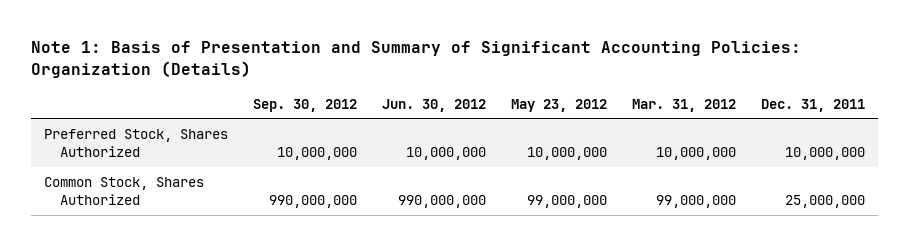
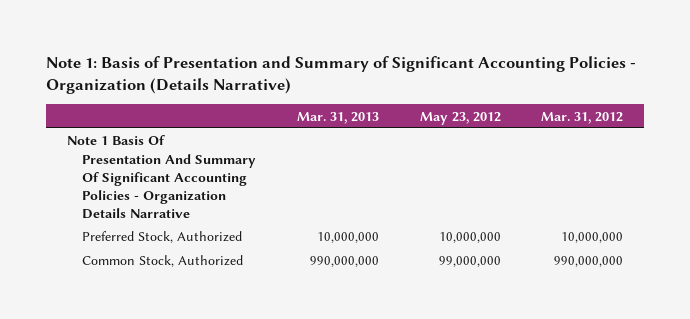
- Note 1: Basis of Presentation and Summary of Significant Accounting Policies: Organization (Details)
+ Note 1: Basis of Presentation and Summary of Significant Accounting Policies - Organization (Details Narrative)
- | Sep. 30, 2012 | Jun. 30, 2012 | May 23, 2012 | Mar. 31, 2012 | Dec. 31, 2011
+ | Mar. 31, 2013 | May 23, 2012 | Mar. 31, 2012
- Preferred Stock, Shares Authorized | 10,000,000 | 10,000,000 | 10,000,000 | 10,000,000 | 10,000,000
- Common Stock, Shares Authorized | 990,000,000 | 990,000,000 | 99,000,000 | 99,000,000 | 25,000,000
+ Note 1 Basis Of Presentation And Summary Of Significant Accounting Policies - Organization Details Narrative
+ Preferred Stock, Authorized | 10,000,000 | 10,000,000 | 10,000,000
+ Common Stock, Authorized | 990,000,000 | 99,000,000 | 990,000,000

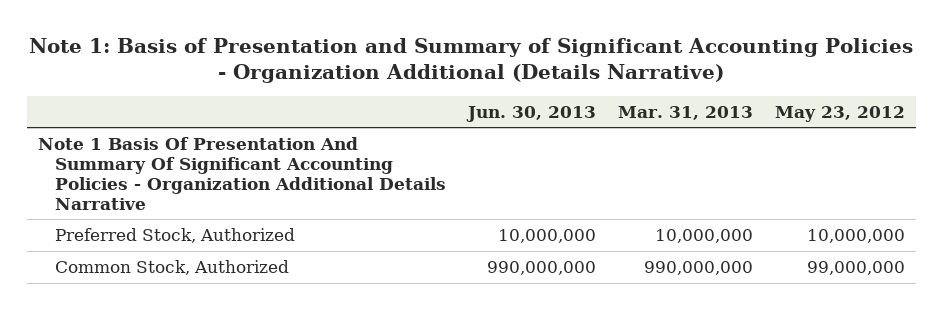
- Note 1: Basis of Presentation and Summary of Significant Accounting Policies - Organization (Details Narrative)
+ Note 1: Basis of Presentation and Summary of Significant Accounting Policies - Organization Additional (Details Narrative)
- | Mar. 31, 2013 | May 23, 2012 | Mar. 31, 2012
+ | Jun. 30, 2013 | Mar. 31, 2013 | May 23, 2012
- Note 1 Basis Of Presentation And Summary Of Significant Accounting Policies - Organization Details Narrative
+ Note 1 Basis Of Presentation And Summary Of Significant Accounting Policies - Organization Additional Details Narrative

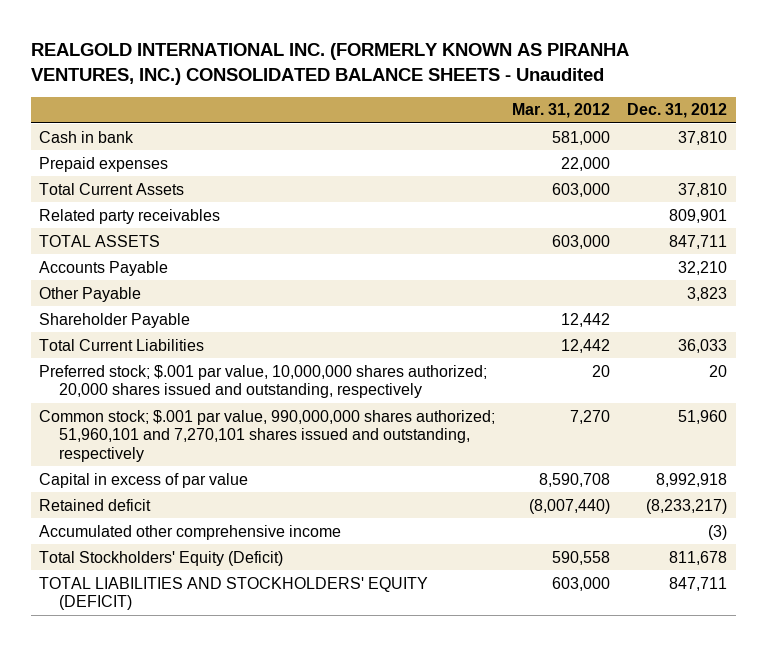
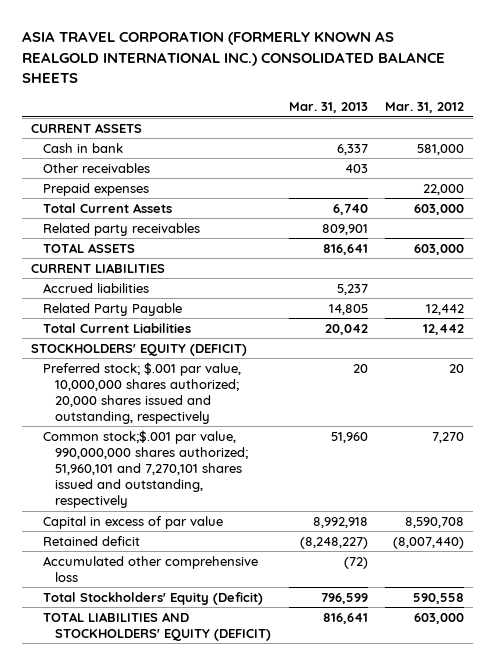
- REALGOLD INTERNATIONAL INC. (FORMERLY KNOWN AS PIRANHA VENTURES, INC.) CONSOLIDATED BALANCE SHEETS - Unaudited
+ ASIA TRAVEL CORPORATION (FORMERLY KNOWN AS REALGOLD INTERNATIONAL INC.) CONSOLIDATED BALANCE SHEETS
- | Mar. 31, 2012 | Dec. 31, 2012
+ | Mar. 31, 2013 | Mar. 31, 2012
+ CURRENT ASSETS
+ Other receivables | 403 |
- Accounts Payable | | 32,210
- Other Payable | | 3,823
- Shareholder Payable | 12,442 |
+ CURRENT LIABILITIES
+ Accrued liabilities | 5,237 |
+ Related Party Payable | 14,805 | 12,442
+ STOCKHOLDERS' EQUITY (DEFICIT)
- Common stock; $.001 par value, 990,000,000 shares authorized; 51,960,101 and 7,270,101 shares issued and outstanding, respectively | 7,270 | 51,960
+ Common stock;$.001 par value, 990,000,000 shares authorized; 51,960,101 and 7,270,101 shares issued and outstanding, respectively | 51,960 | 7,270
- Accumulated other comprehensive income | | (3)
+ Accumulated other comprehensive loss | (72) |

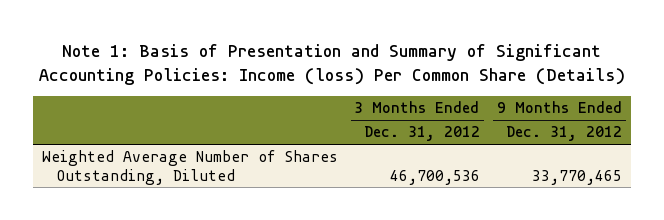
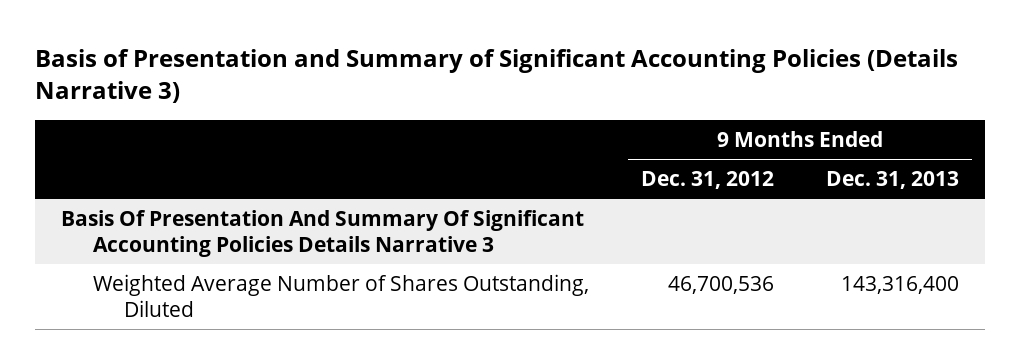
- Note 1: Basis of Presentation and Summary of Significant Accounting Policies: Income (loss) Per Common Share (Details)
+ Basis of Presentation and Summary of Significant Accounting Policies (Details Narrative 3)
- | 3 Months Ended Dec. 31, 2012 | 9 Months Ended Dec. 31, 2012
+ | 9 Months Ended Dec. 31, 2012 | 9 Months Ended Dec. 31, 2013
- Weighted Average Number of Shares Outstanding, Diluted | 46,700,536 | 33,770,465
+ Basis Of Presentation And Summary Of Significant Accounting Policies Details Narrative 3
+ Weighted Average Number of Shares Outstanding, Diluted | 46,700,536 | 143,316,400

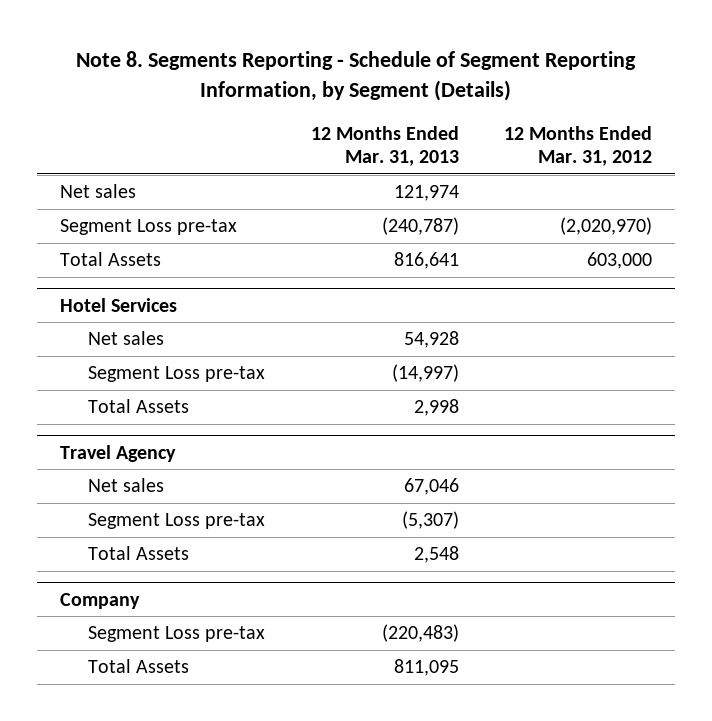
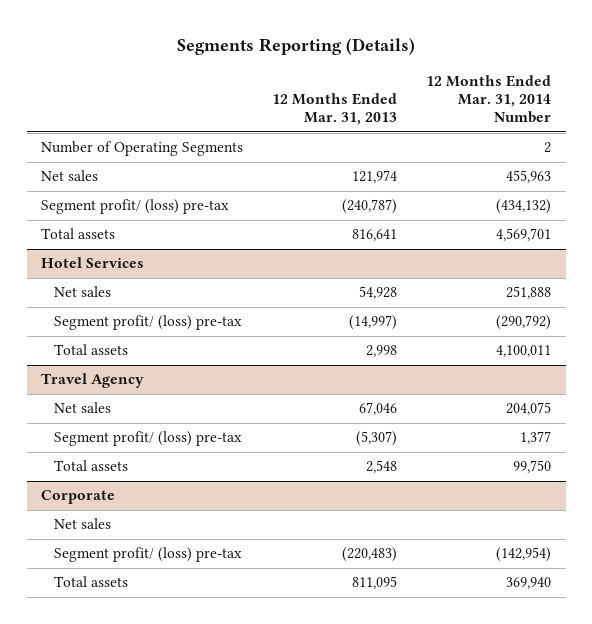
- Note 8. Segments Reporting - Schedule of Segment Reporting Information, by Segment (Details)
+ Segments Reporting (Details)
- | 12 Months Ended Mar. 31, 2013 | 12 Months Ended Mar. 31, 2012
+ | 12 Months Ended Mar. 31, 2013 | 12 Months Ended Mar. 31, 2014 Number
+ Number of Operating Segments | | 2
- Segment Loss pre-tax | (240,787) | (2,020,970)
- Total Assets | 816,641 | 603,000
+ Segment profit/ (loss) pre-tax | (240,787) | (434,132)
+ Total assets | 816,641 | 4,569,701
@ Hotel Services
- Segment Loss pre-tax | (14,997) |
- Total Assets | 2,998 |
+ Segment profit/ (loss) pre-tax | (14,997) | (290,792)
+ Total assets | 2,998 | 4,100,011
@ Travel Agency
- Segment Loss pre-tax | (5,307) |
- Total Assets | 2,548 |
- Company
- Segment Loss pre-tax | (220,483) |
- Total Assets | 811,095 |
@ Travel Agency
+ Segment profit/ (loss) pre-tax | (5,307) | 1,377
+ Total assets | 2,548 | 99,750
+ Corporate
+ Net sales
+ Segment profit/ (loss) pre-tax | (220,483) | (142,954)
+ Total assets | 811,095 | 369,940

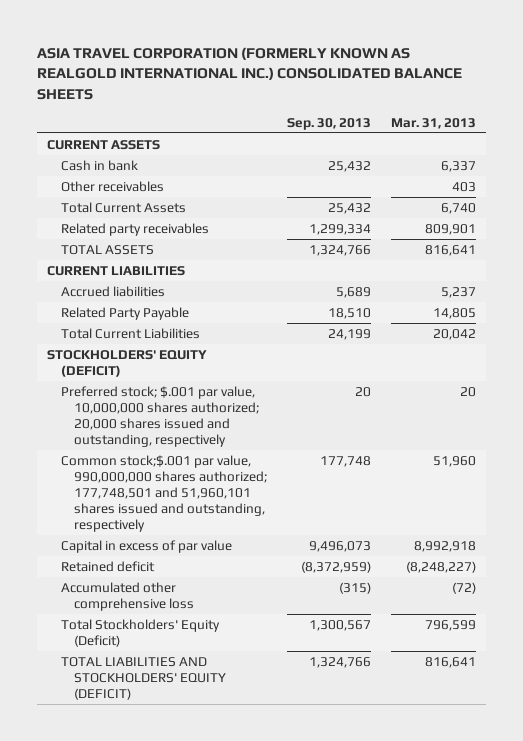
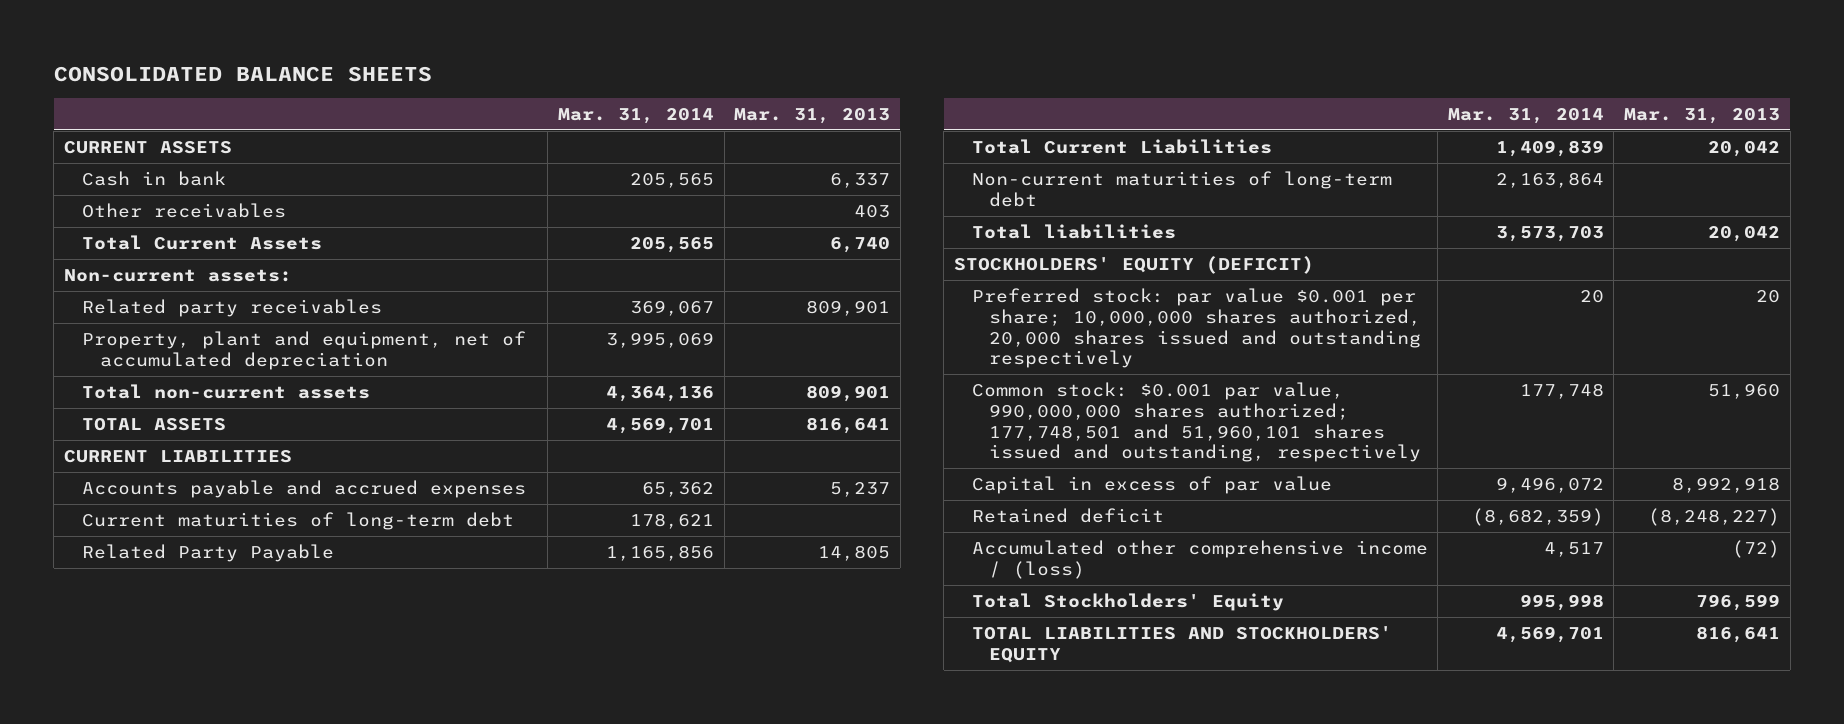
- ASIA TRAVEL CORPORATION (FORMERLY KNOWN AS REALGOLD INTERNATIONAL INC.) CONSOLIDATED BALANCE SHEETS
+ CONSOLIDATED BALANCE SHEETS
- | Sep. 30, 2013 | Mar. 31, 2013
+ | Mar. 31, 2014 | Mar. 31, 2013
+ Non-current assets:
+ Property, plant and equipment, net of accumulated depreciation | 3,995,069 |
+ Total non-current assets | 4,364,136 | 809,901
- Accrued liabilities | 5,689 | 5,237
+ Accounts payable and accrued expenses | 65,362 | 5,237
+ Current maturities of long-term debt | 178,621 |
+ Non-current maturities of long-term debt | 2,163,864 |
+ Total liabilities | 3,573,703 | 20,042
- Preferred stock; $.001 par value, 10,000,000 shares authorized; 20,000 shares issued and outstanding, respectively | 20 | 20
- Common stock;$.001 par value, 990,000,000 shares authorized; 177,748,501 and 51,960,101 shares issued and outstanding, respectively | 177,748 | 51,960
+ Preferred stock: par value $0.001 per share; 10,000,000 shares authorized, 20,000 shares issued and outstanding respectively | 20 | 20
+ Common stock: $0.001 par value, 990,000,000 shares authorized; 177,748,501 and 51,960,101 shares issued and outstanding, respectively | 177,748 | 51,960
- Accumulated other comprehensive loss | (315) | (72)
- Total Stockholders' Equity (Deficit) | 1,300,567 | 796,599
- TOTAL LIABILITIES AND STOCKHOLDERS' EQUITY (DEFICIT) | 1,324,766 | 816,641
+ Accumulated other comprehensive income / (loss) | 4,517 | (72)
+ Total Stockholders' Equity | 995,998 | 796,599
+ TOTAL LIABILITIES AND STOCKHOLDERS' EQUITY | 4,569,701 | 816,641

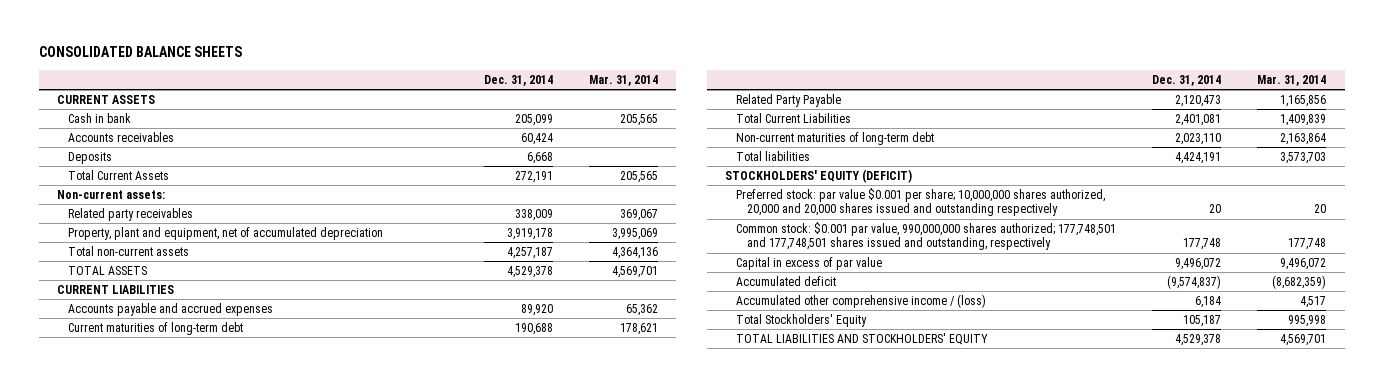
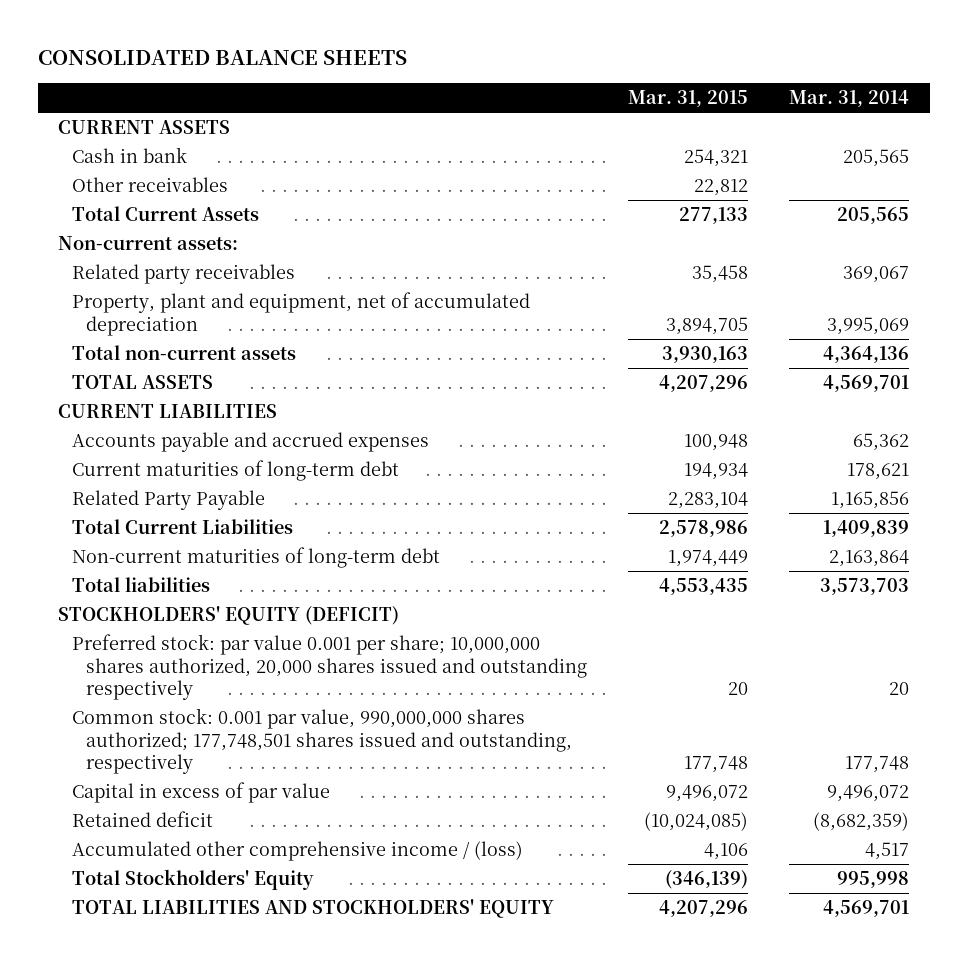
- | Dec. 31, 2014 | Mar. 31, 2014
+ | Mar. 31, 2015 | Mar. 31, 2014
- Accounts receivables | 60,424 |
- Deposits | 6,668 |
+ Other receivables | 22,812 |
- Preferred stock: par value $0.001 per share; 10,000,000 shares authorized, 20,000 and 20,000 shares issued and outstanding respectively | 20 | 20
- Common stock: $0.001 par value, 990,000,000 shares authorized; 177,748,501 and 177,748,501 shares issued and outstanding, respectively | 177,748 | 177,748
+ Preferred stock: par value 0.001 per share; 10,000,000 shares authorized, 20,000 shares issued and outstanding respectively | 20 | 20
+ Common stock: 0.001 par value, 990,000,000 shares authorized; 177,748,501 shares issued and outstanding, respectively | 177,748 | 177,748
- Accumulated deficit | (9,574,837) | (8,682,359)
+ Retained deficit | (10,024,085) | (8,682,359)

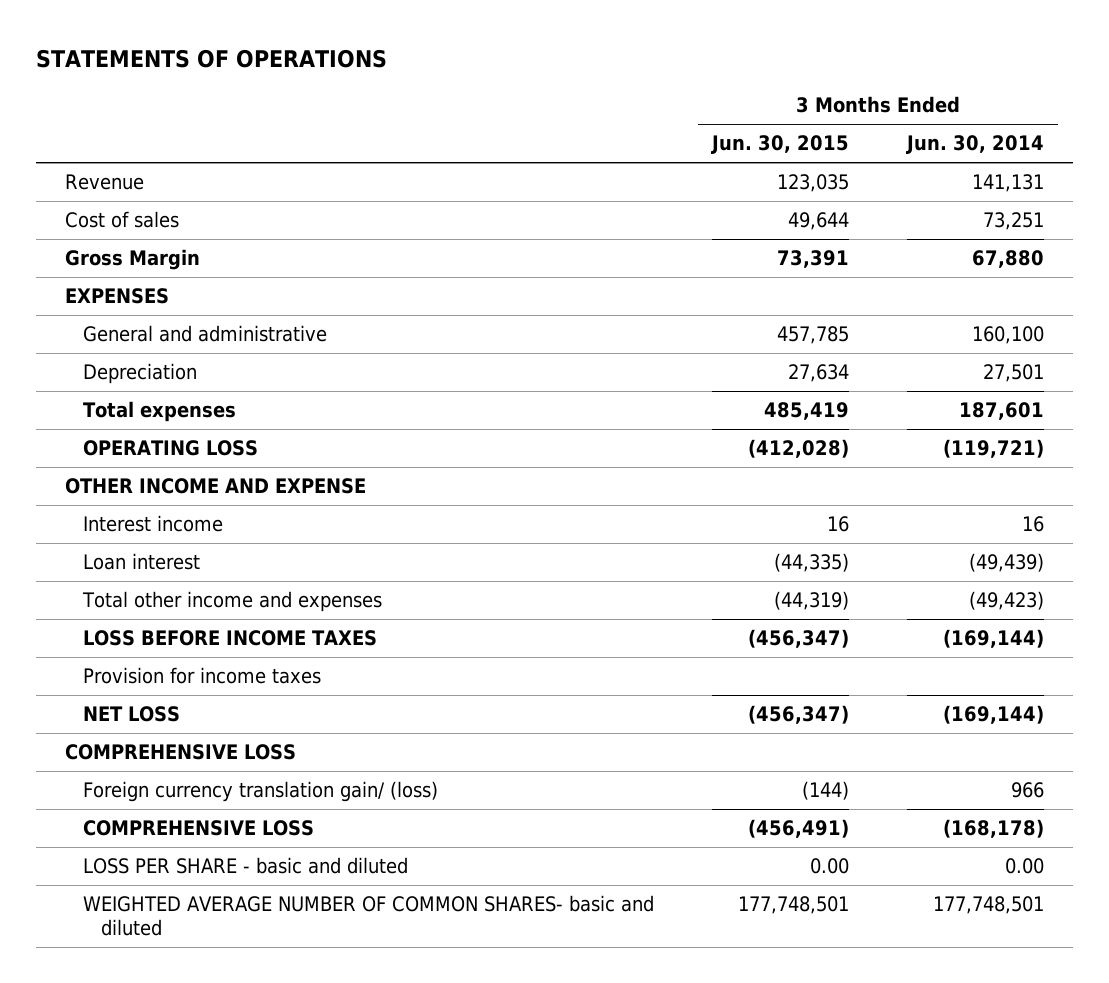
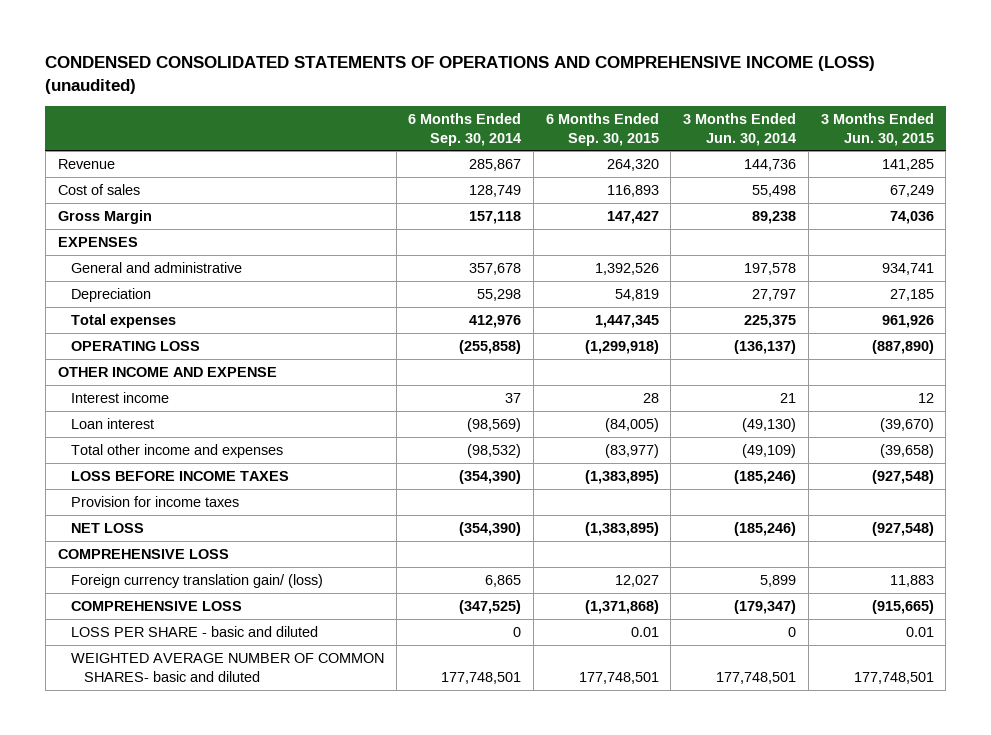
- STATEMENTS OF OPERATIONS
+ CONDENSED CONSOLIDATED STATEMENTS OF OPERATIONS AND COMPREHENSIVE INCOME (LOSS) (unaudited)
- | 3 Months Ended Jun. 30, 2015 | 3 Months Ended Jun. 30, 2014
+ | 6 Months Ended Sep. 30, 2014 | 6 Months Ended Sep. 30, 2015 | 3 Months Ended Jun. 30, 2014 | 3 Months Ended Jun. 30, 2015
- Revenue | 123,035 | 141,131
- Cost of sales | 49,644 | 73,251
- Gross Margin | 73,391 | 67,880
+ Revenue | 285,867 | 264,320 | 144,736 | 141,285
+ Cost of sales | 128,749 | 116,893 | 55,498 | 67,249
+ Gross Margin | 157,118 | 147,427 | 89,238 | 74,036
- General and administrative | 457,785 | 160,100
- Depreciation | 27,634 | 27,501
- Total expenses | 485,419 | 187,601
- OPERATING LOSS | (412,028) | (119,721)
+ General and administrative | 357,678 | 1,392,526 | 197,578 | 934,741
+ Depreciation | 55,298 | 54,819 | 27,797 | 27,185
+ Total expenses | 412,976 | 1,447,345 | 225,375 | 961,926
+ OPERATING LOSS | (255,858) | (1,299,918) | (136,137) | (887,890)
- Interest income | 16 | 16
- Loan interest | (44,335) | (49,439)
- Total other income and expenses | (44,319) | (49,423)
- LOSS BEFORE INCOME TAXES | (456,347) | (169,144)
+ Interest income | 37 | 28 | 21 | 12
+ Loan interest | (98,569) | (84,005) | (49,130) | (39,670)
+ Total other income and expenses | (98,532) | (83,977) | (49,109) | (39,658)
+ LOSS BEFORE INCOME TAXES | (354,390) | (1,383,895) | (185,246) | (927,548)
- NET LOSS | (456,347) | (169,144)
+ NET LOSS | (354,390) | (1,383,895) | (185,246) | (927,548)
- Foreign currency translation gain/ (loss) | (144) | 966
- COMPREHENSIVE LOSS | (456,491) | (168,178)
- LOSS PER SHARE - basic and diluted | 0.00 | 0.00
+ Foreign currency translation gain/ (loss) | 6,865 | 12,027 | 5,899 | 11,883
+ COMPREHENSIVE LOSS | (347,525) | (1,371,868) | (179,347) | (915,665)
+ LOSS PER SHARE - basic and diluted | 0 | 0.01 | 0 | 0.01

